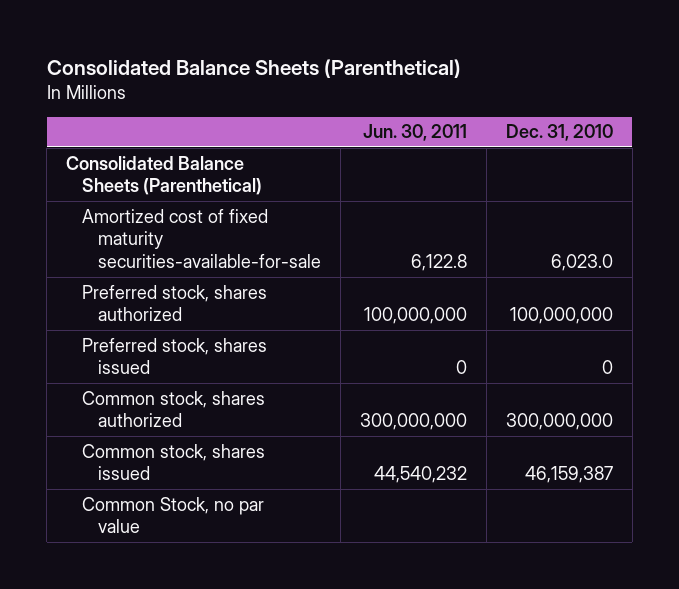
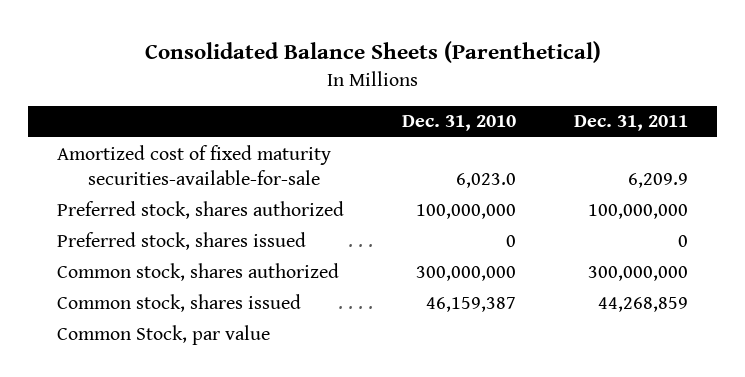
- | Jun. 30, 2011 | Dec. 31, 2010
+ | Dec. 31, 2010 | Dec. 31, 2011
- Consolidated Balance Sheets (Parenthetical)
- Common Stock, no par value
+ Common Stock, par value

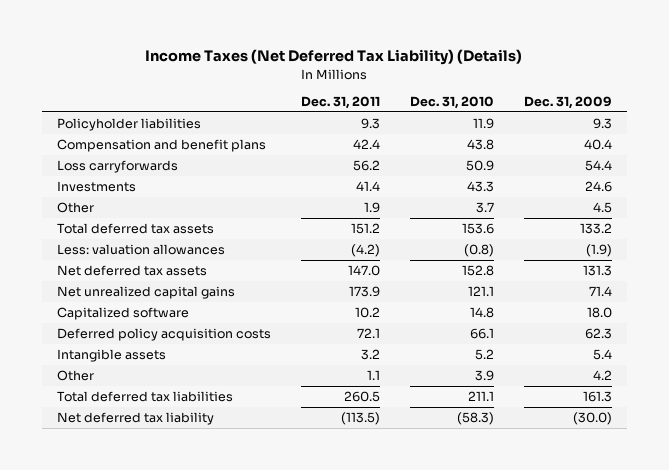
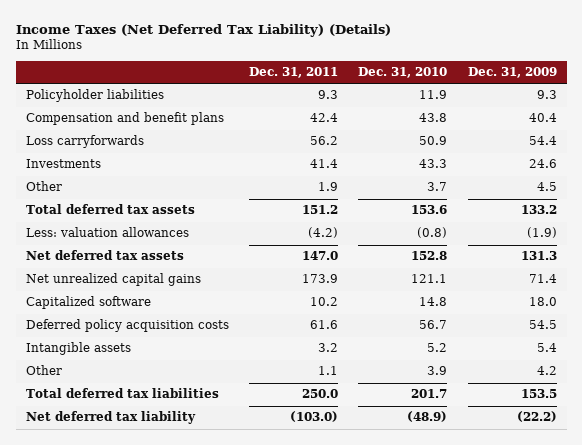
- Deferred policy acquisition costs | 72.1 | 66.1 | 62.3
+ Deferred policy acquisition costs | 61.6 | 56.7 | 54.5
- Total deferred tax liabilities | 260.5 | 211.1 | 161.3
- Net deferred tax liability | (113.5) | (58.3) | (30.0)
+ Total deferred tax liabilities | 250.0 | 201.7 | 153.5
+ Net deferred tax liability | (103.0) | (48.9) | (22.2)

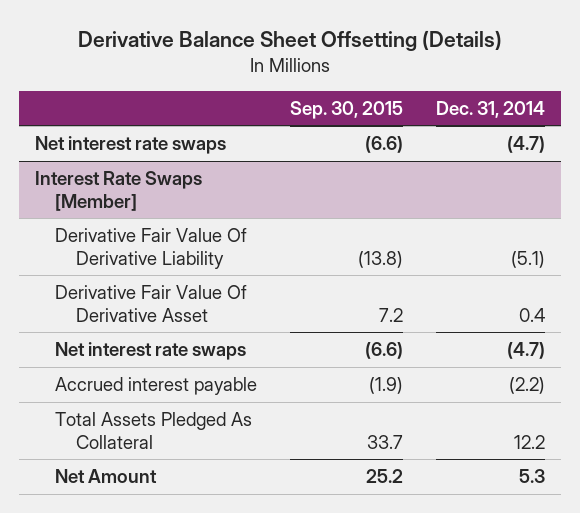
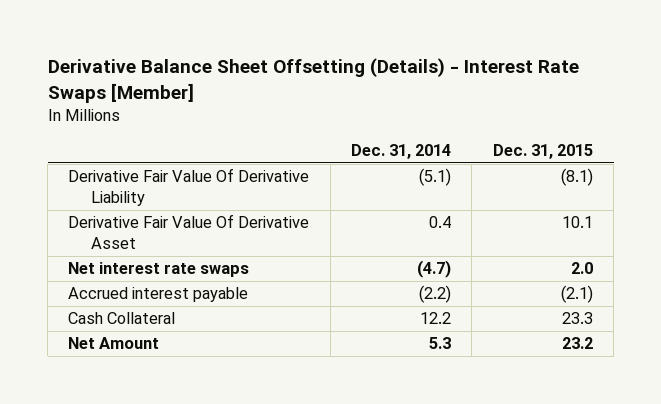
- Derivative Balance Sheet Offsetting (Details)
+ Derivative Balance Sheet Offsetting (Details) - Interest Rate Swaps [Member]
- | Sep. 30, 2015 | Dec. 31, 2014
+ | Dec. 31, 2014 | Dec. 31, 2015
- Net interest rate swaps | (6.6) | (4.7)
- Interest Rate Swaps [Member]
- Total Assets Pledged As Collateral | 33.7 | 12.2
+ Cash Collateral | 12.2 | 23.3

